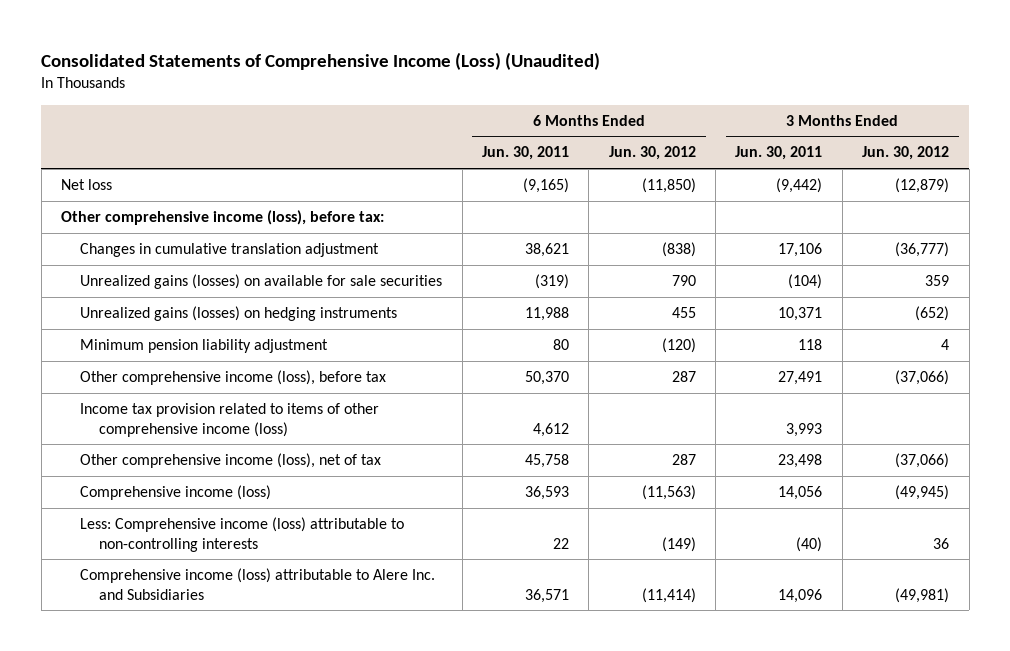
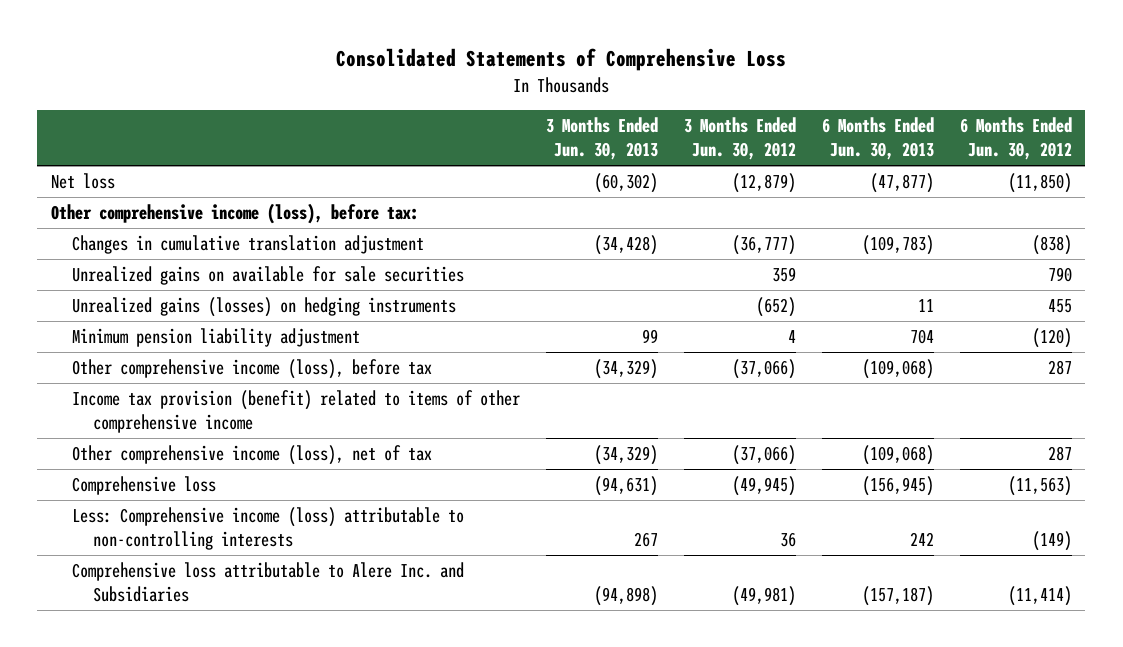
- Consolidated Statements of Comprehensive Income (Loss) (Unaudited)
+ Consolidated Statements of Comprehensive Loss
- | 6 Months Ended Jun. 30, 2011 | 6 Months Ended Jun. 30, 2012 | 3 Months Ended Jun. 30, 2011 | 3 Months Ended Jun. 30, 2012
+ | 3 Months Ended Jun. 30, 2013 | 3 Months Ended Jun. 30, 2012 | 6 Months Ended Jun. 30, 2013 | 6 Months Ended Jun. 30, 2012
- Unrealized gains (losses) on available for sale securities | (319) | 790 | (104) | 359
+ Unrealized gains on available for sale securities | | 359 | | 790
- Income tax provision related to items of other comprehensive income (loss) | 4,612 | | 3,993 |
+ Income tax provision (benefit) related to items of other comprehensive income
- Comprehensive income (loss) | 36,593 | (11,563) | 14,056 | (49,945)
+ Comprehensive loss | (94,631) | (49,945) | (156,945) | (11,563)
- Comprehensive income (loss) attributable to Alere Inc. and Subsidiaries | 36,571 | (11,414) | 14,096 | (49,981)
+ Comprehensive loss attributable to Alere Inc. and Subsidiaries | (94,898) | (49,981) | (157,187) | (11,414)

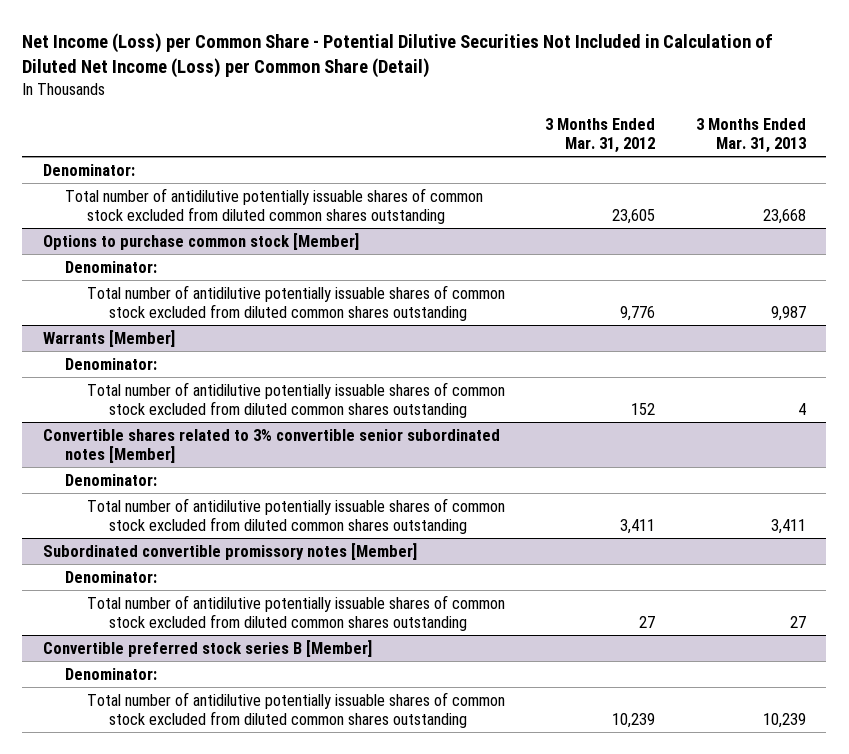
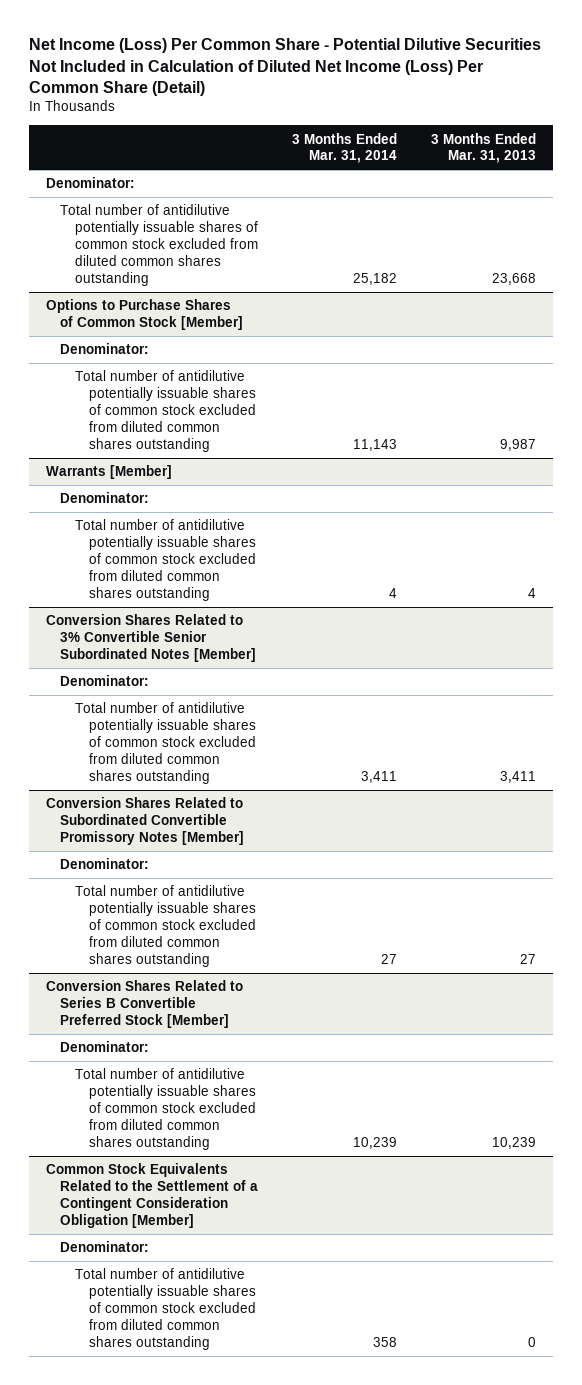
- Net Income (Loss) per Common Share - Potential Dilutive Securities Not Included in Calculation of Diluted Net Income (Loss) per Common Share (Detail)
+ Net Income (Loss) Per Common Share - Potential Dilutive Securities Not Included in Calculation of Diluted Net Income (Loss) Per Common Share (Detail)
- | 3 Months Ended Mar. 31, 2012 | 3 Months Ended Mar. 31, 2013
+ | 3 Months Ended Mar. 31, 2014 | 3 Months Ended Mar. 31, 2013
- Options to purchase common stock [Member]
+ Options to Purchase Shares of Common Stock [Member]
- Convertible shares related to 3% convertible senior subordinated notes [Member]
+ Conversion Shares Related to 3% Convertible Senior Subordinated Notes [Member]
- Subordinated convertible promissory notes [Member]
+ Conversion Shares Related to Subordinated Convertible Promissory Notes [Member]
- Convertible preferred stock series B [Member]
+ Conversion Shares Related to Series B Convertible Preferred Stock [Member]
+ Common Stock Equivalents Related to the Settlement of a Contingent Consideration Obligation [Member]
+ Denominator:
+ Total number of antidilutive potentially issuable shares of common stock excluded from diluted common shares outstanding | 358 | 0

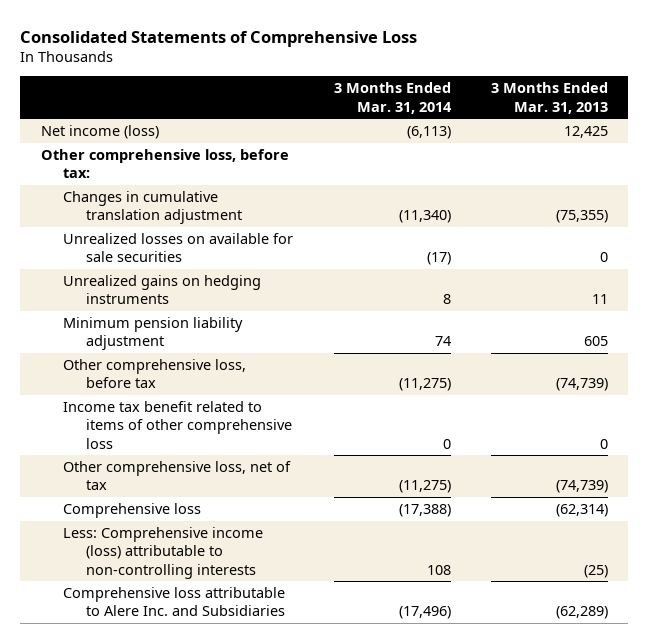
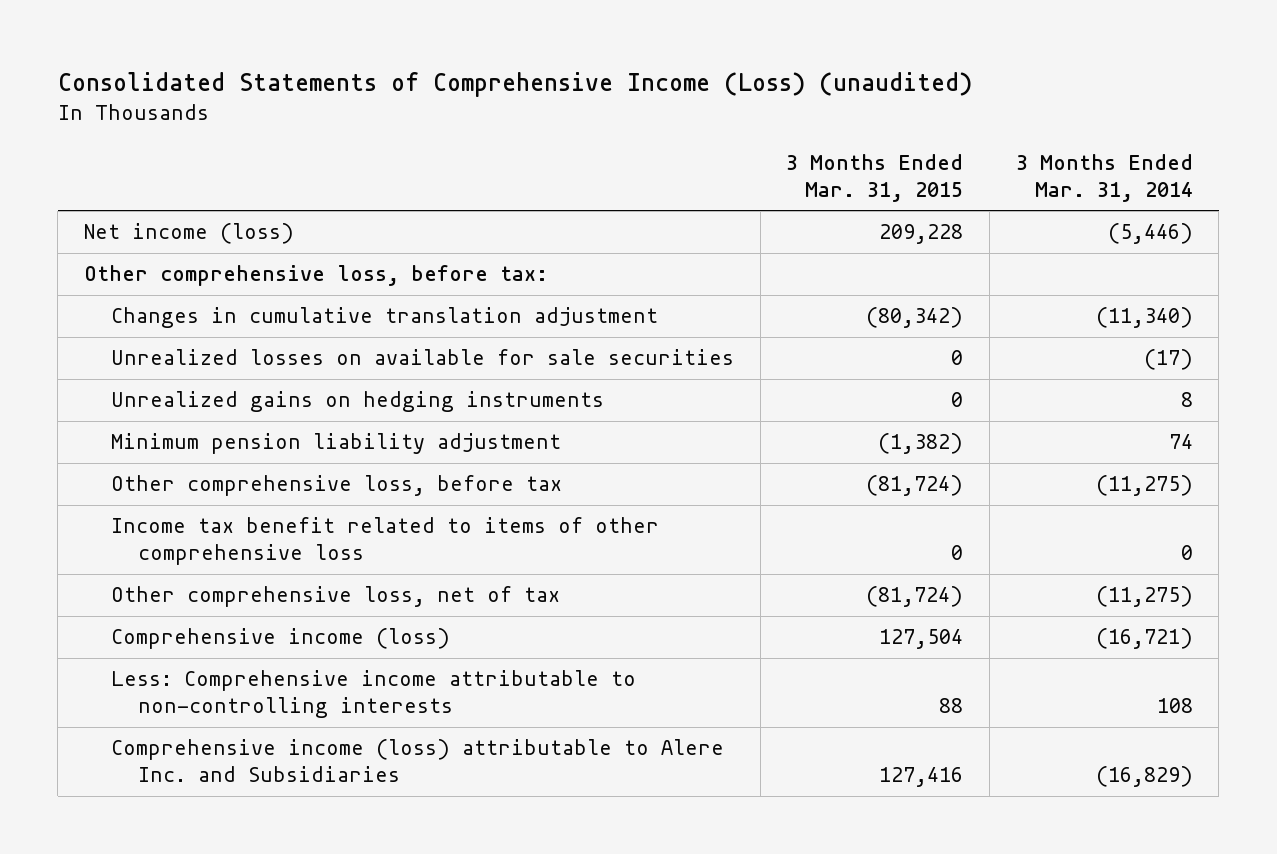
- Consolidated Statements of Comprehensive Loss
+ Consolidated Statements of Comprehensive Income (Loss) (unaudited)
- | 3 Months Ended Mar. 31, 2014 | 3 Months Ended Mar. 31, 2013
+ | 3 Months Ended Mar. 31, 2015 | 3 Months Ended Mar. 31, 2014
- Net income (loss) | (6,113) | 12,425
+ Net income (loss) | 209,228 | (5,446)
- Comprehensive loss | (17,388) | (62,314)
- Less: Comprehensive income (loss) attributable to non-controlling interests | 108 | (25)
- Comprehensive loss attributable to Alere Inc. and Subsidiaries | (17,496) | (62,289)
+ Comprehensive income (loss) | 127,504 | (16,721)
+ Less: Comprehensive income attributable to non-controlling interests | 88 | 108
+ Comprehensive income (loss) attributable to Alere Inc. and Subsidiaries | 127,416 | (16,829)

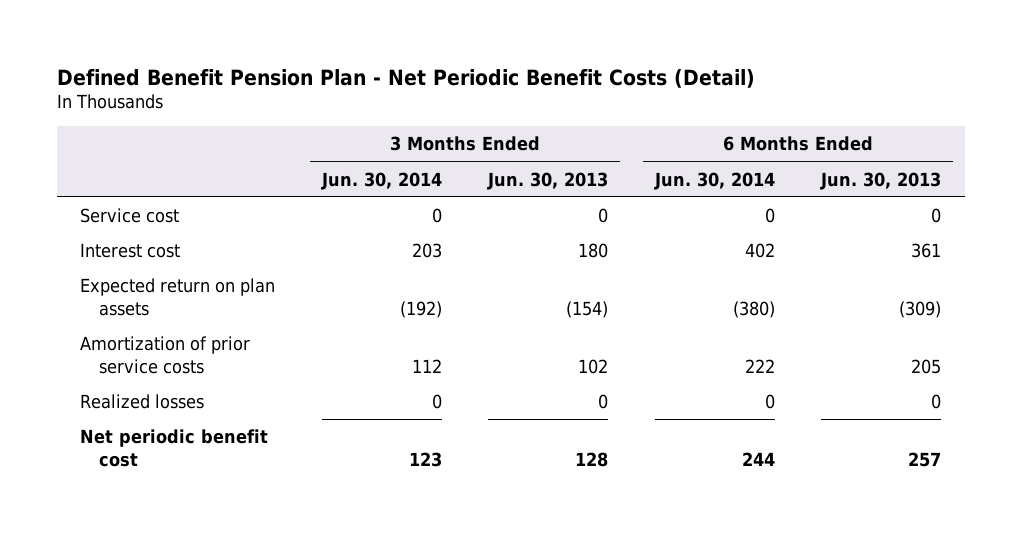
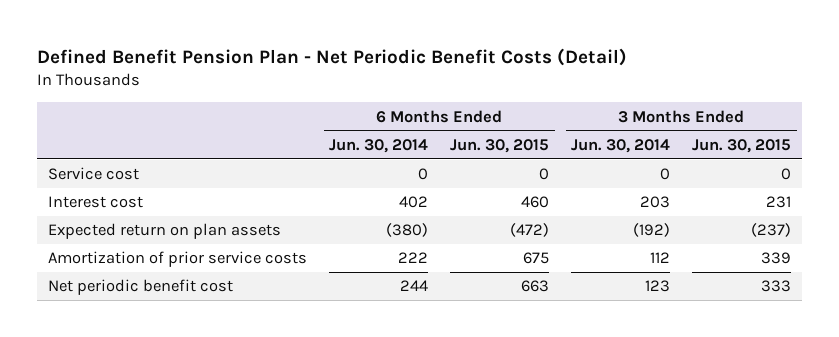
- | 3 Months Ended Jun. 30, 2014 | 3 Months Ended Jun. 30, 2013 | 6 Months Ended Jun. 30, 2014 | 6 Months Ended Jun. 30, 2013
+ | 6 Months Ended Jun. 30, 2014 | 6 Months Ended Jun. 30, 2015 | 3 Months Ended Jun. 30, 2014 | 3 Months Ended Jun. 30, 2015
- Realized losses | 0 | 0 | 0 | 0

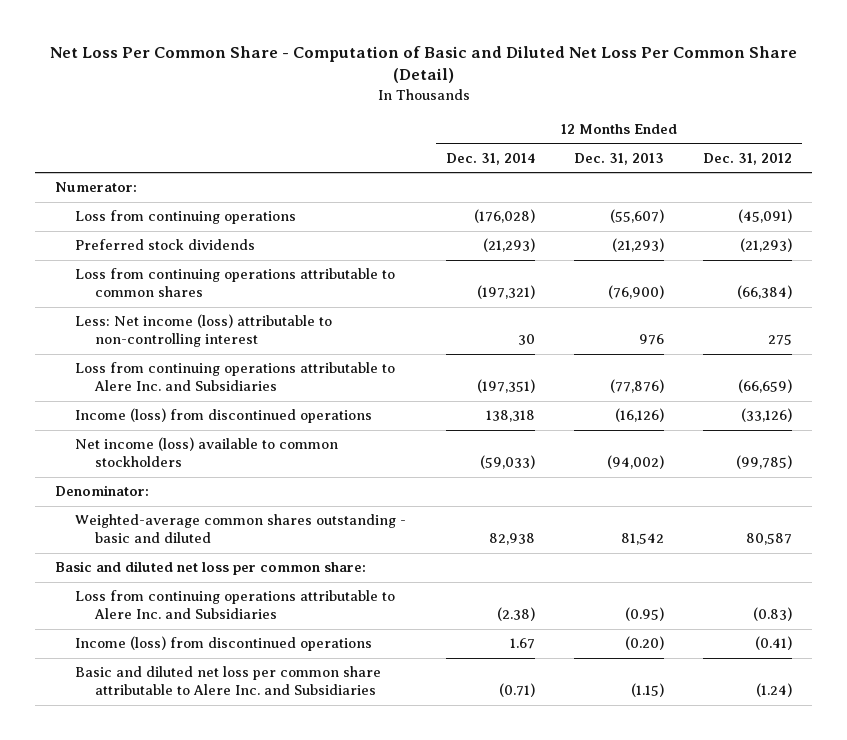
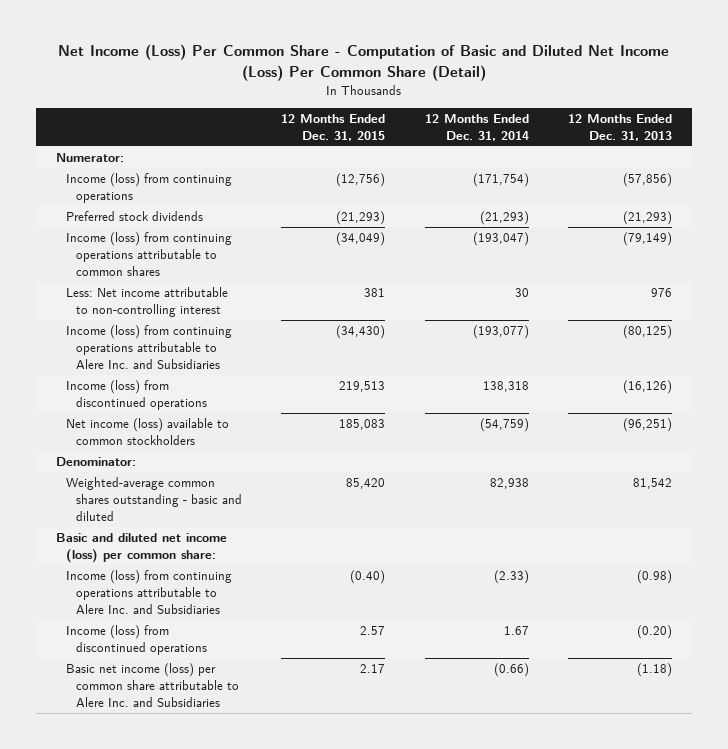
- Net Loss Per Common Share - Computation of Basic and Diluted Net Loss Per Common Share (Detail)
+ Net Income (Loss) Per Common Share - Computation of Basic and Diluted Net Income (Loss) Per Common Share (Detail)
- | 12 Months Ended Dec. 31, 2014 | 12 Months Ended Dec. 31, 2013 | 12 Months Ended Dec. 31, 2012
+ | 12 Months Ended Dec. 31, 2015 | 12 Months Ended Dec. 31, 2014 | 12 Months Ended Dec. 31, 2013
- Loss from continuing operations | (176,028) | (55,607) | (45,091)
+ Income (loss) from continuing operations | (12,756) | (171,754) | (57,856)
- Loss from continuing operations attributable to common shares | (197,321) | (76,900) | (66,384)
- Less: Net income (loss) attributable to non-controlling interest | 30 | 976 | 275
- Loss from continuing operations attributable to Alere Inc. and Subsidiaries | (197,351) | (77,876) | (66,659)
+ Income (loss) from continuing operations attributable to common shares | (34,049) | (193,047) | (79,149)
+ Less: Net income attributable to non-controlling interest | 381 | 30 | 976
+ Income (loss) from continuing operations attributable to Alere Inc. and Subsidiaries | (34,430) | (193,077) | (80,125)
- Net income (loss) available to common stockholders | (59,033) | (94,002) | (99,785)
+ Net income (loss) available to common stockholders | 185,083 | (54,759) | (96,251)
- Basic and diluted net loss per common share:
- Loss from continuing operations attributable to Alere Inc. and Subsidiaries | (2.38) | (0.95) | (0.83)
+ Basic and diluted net income (loss) per common share:
+ Income (loss) from continuing operations attributable to Alere Inc. and Subsidiaries | (0.40) | (2.33) | (0.98)
- Basic and diluted net loss per common share attributable to Alere Inc. and Subsidiaries | (0.71) | (1.15) | (1.24)
+ Basic net income (loss) per common share attributable to Alere Inc. and Subsidiaries | 2.17 | (0.66) | (1.18)

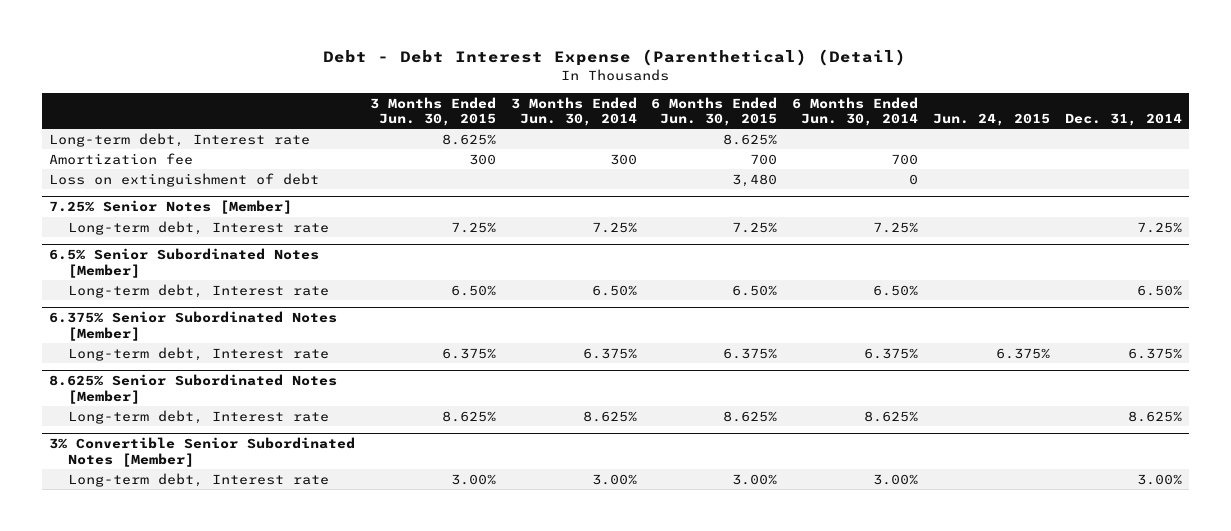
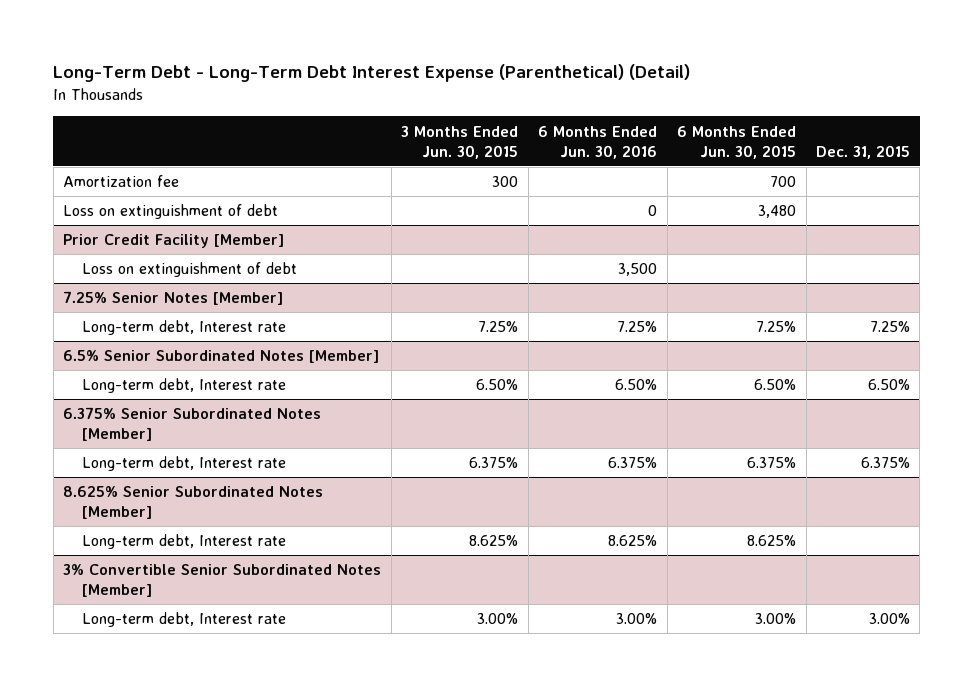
- Debt - Debt Interest Expense (Parenthetical) (Detail)
+ Long-Term Debt - Long-Term Debt Interest Expense (Parenthetical) (Detail)
- | 3 Months Ended Jun. 30, 2015 | 3 Months Ended Jun. 30, 2014 | 6 Months Ended Jun. 30, 2015 | 6 Months Ended Jun. 30, 2014 | Jun. 24, 2015 | Dec. 31, 2014
+ | 3 Months Ended Jun. 30, 2015 | 6 Months Ended Jun. 30, 2016 | 6 Months Ended Jun. 30, 2015 | Dec. 31, 2015
- Long-term debt, Interest rate | 8.625% | | 8.625% | | |
+ Prior Credit Facility [Member]
+ Loss on extinguishment of debt | | 3,500 | |

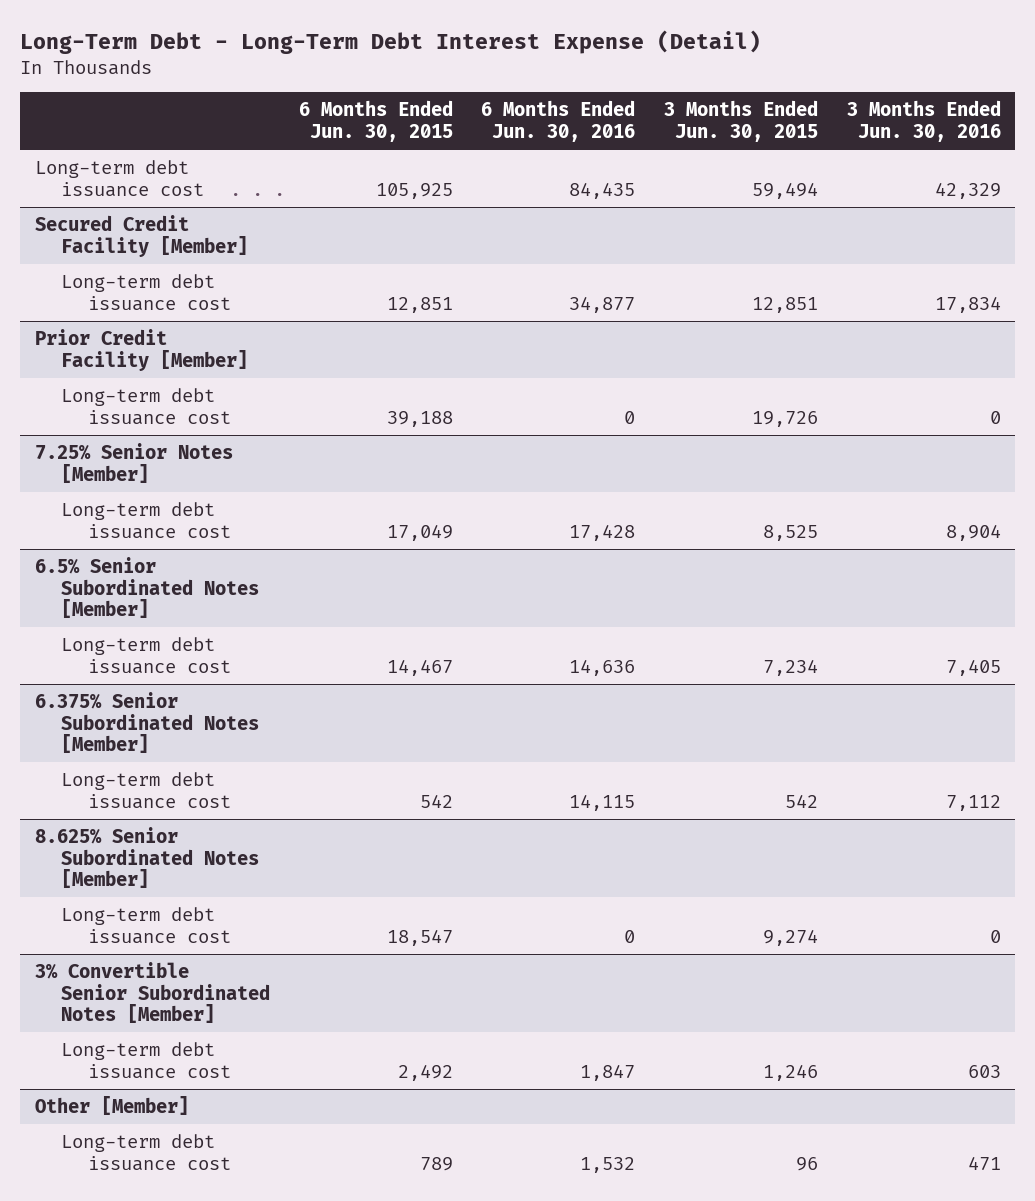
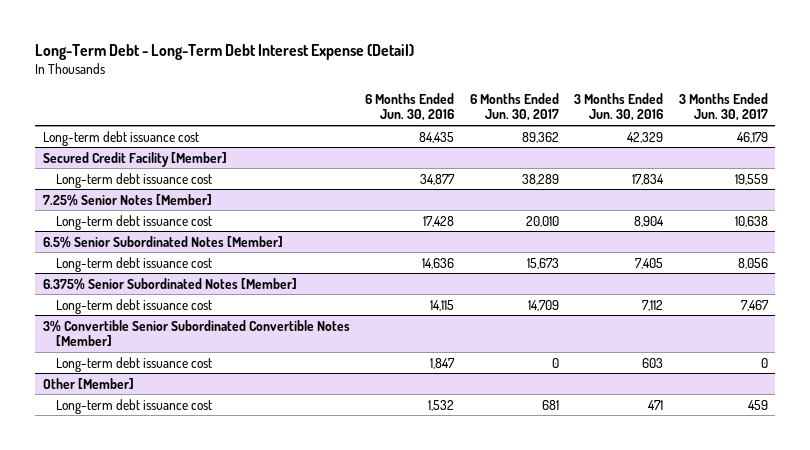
- | 6 Months Ended Jun. 30, 2015 | 6 Months Ended Jun. 30, 2016 | 3 Months Ended Jun. 30, 2015 | 3 Months Ended Jun. 30, 2016
+ | 6 Months Ended Jun. 30, 2016 | 6 Months Ended Jun. 30, 2017 | 3 Months Ended Jun. 30, 2016 | 3 Months Ended Jun. 30, 2017
- Prior Credit Facility [Member]
- Long-term debt issuance cost | 39,188 | 0 | 19,726 | 0
- 8.625% Senior Subordinated Notes [Member]
- Long-term debt issuance cost | 18,547 | 0 | 9,274 | 0
- 3% Convertible Senior Subordinated Notes [Member]
+ 3% Convertible Senior Subordinated Convertible Notes [Member]

